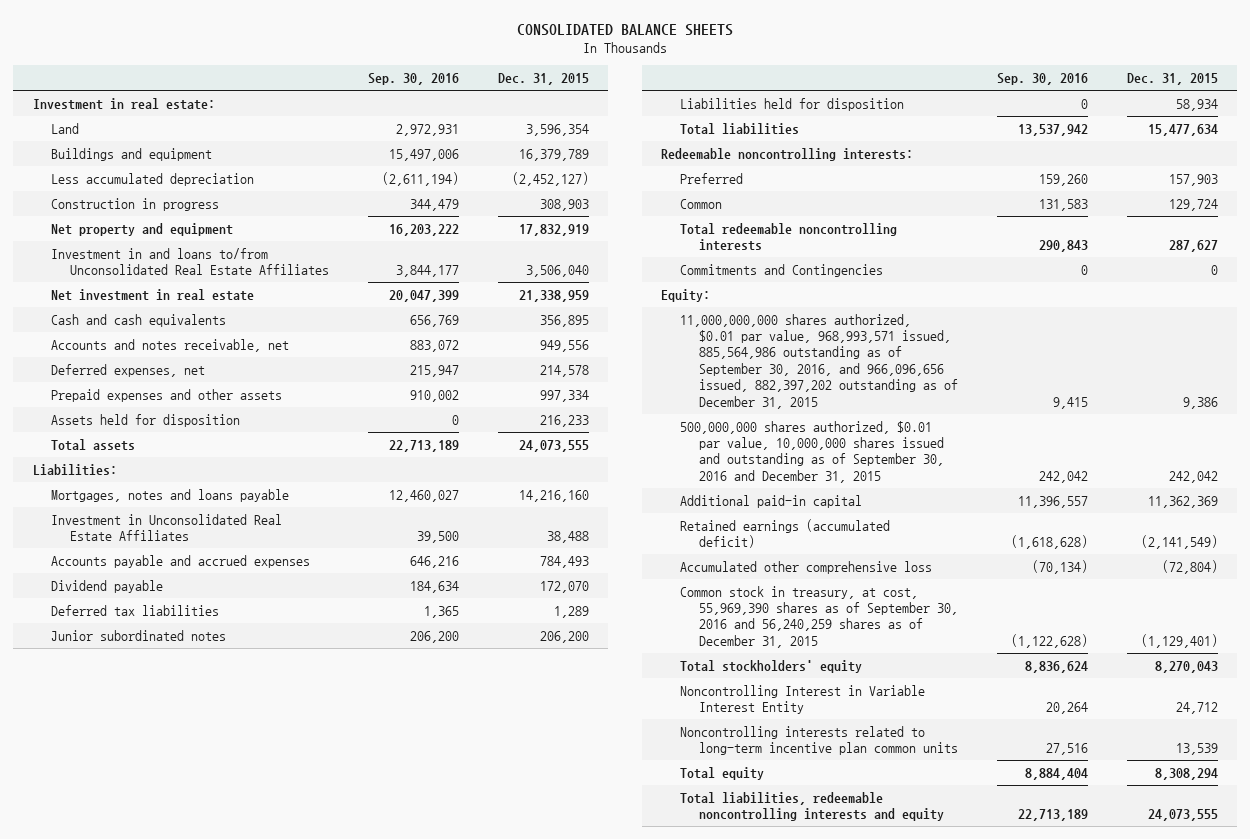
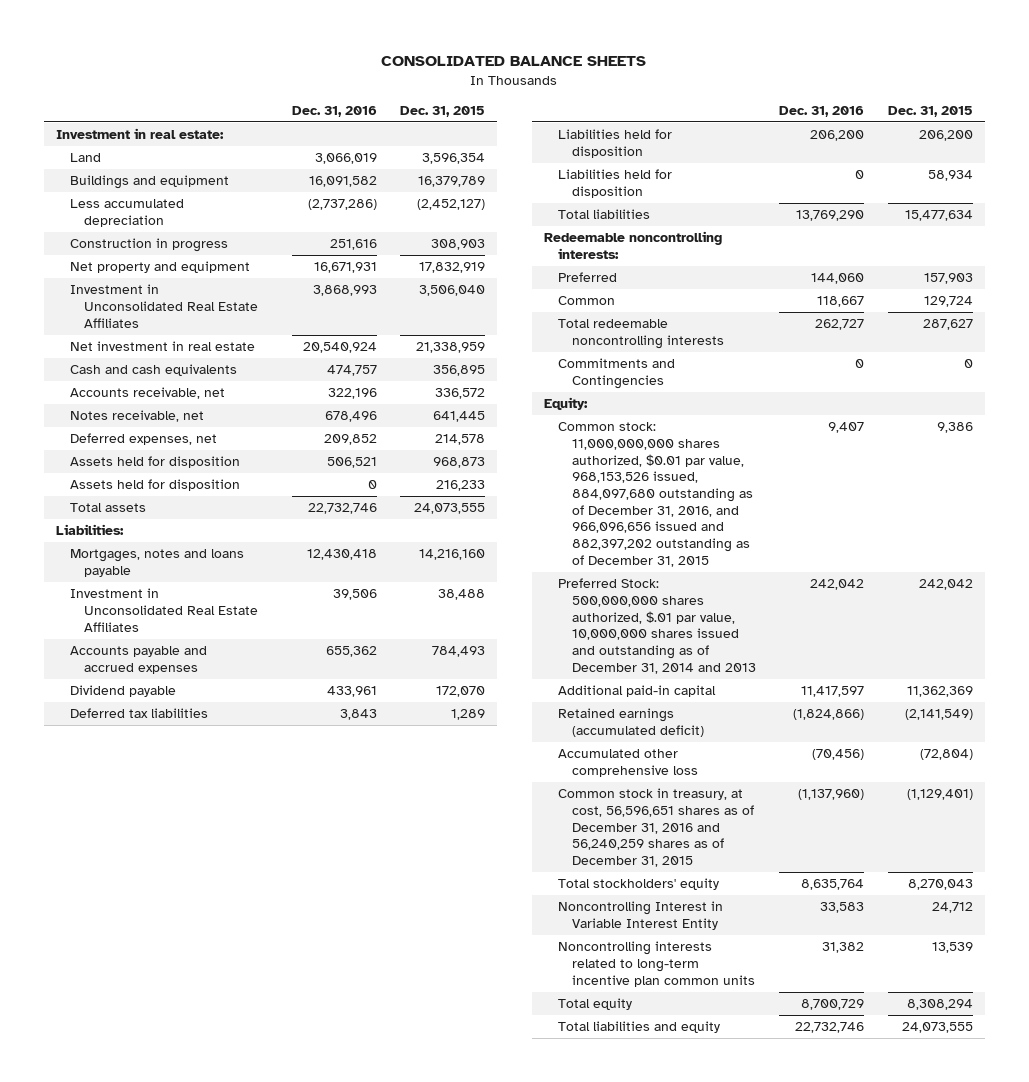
- | Sep. 30, 2016 | Dec. 31, 2015
+ | Dec. 31, 2016 | Dec. 31, 2015
- Investment in and loans to/from Unconsolidated Real Estate Affiliates | 3,844,177 | 3,506,040
+ Investment in Unconsolidated Real Estate Affiliates | 3,868,993 | 3,506,040
- Accounts and notes receivable, net | 883,072 | 949,556
+ Accounts receivable, net | 322,196 | 336,572
+ Notes receivable, net | 678,496 | 641,445
- Prepaid expenses and other assets | 910,002 | 997,334
+ Assets held for disposition | 506,521 | 968,873
- Junior subordinated notes | 206,200 | 206,200
+ Liabilities held for disposition | 206,200 | 206,200
- 11,000,000,000 shares authorized, $0.01 par value, 968,993,571 issued, 885,564,986 outstanding as of September 30, 2016, and 966,096,656 issued, 882,397,202 outstanding as of December 31, 2015 | 9,415 | 9,386
- 500,000,000 shares authorized, $0.01 par value, 10,000,000 shares issued and outstanding as of September 30, 2016 and December 31, 2015 | 242,042 | 242,042
+ Common stock: 11,000,000,000 shares authorized, $0.01 par value, 968,153,526 issued, 884,097,680 outstanding as of December 31, 2016, and 966,096,656 issued and 882,397,202 outstanding as of December 31, 2015 | 9,407 | 9,386
+ Preferred Stock: 500,000,000 shares authorized, $.01 par value, 10,000,000 shares issued and outstanding as of December 31, 2014 and 2013 | 242,042 | 242,042
- Common stock in treasury, at cost, 55,969,390 shares as of September 30, 2016 and 56,240,259 shares as of December 31, 2015 | (1,122,628) | (1,129,401)
+ Common stock in treasury, at cost, 56,596,651 shares as of December 31, 2016 and 56,240,259 shares as of December 31, 2015 | (1,137,960) | (1,129,401)
- Total liabilities, redeemable noncontrolling interests and equity | 22,713,189 | 24,073,555
+ Total liabilities and equity | 22,732,746 | 24,073,555

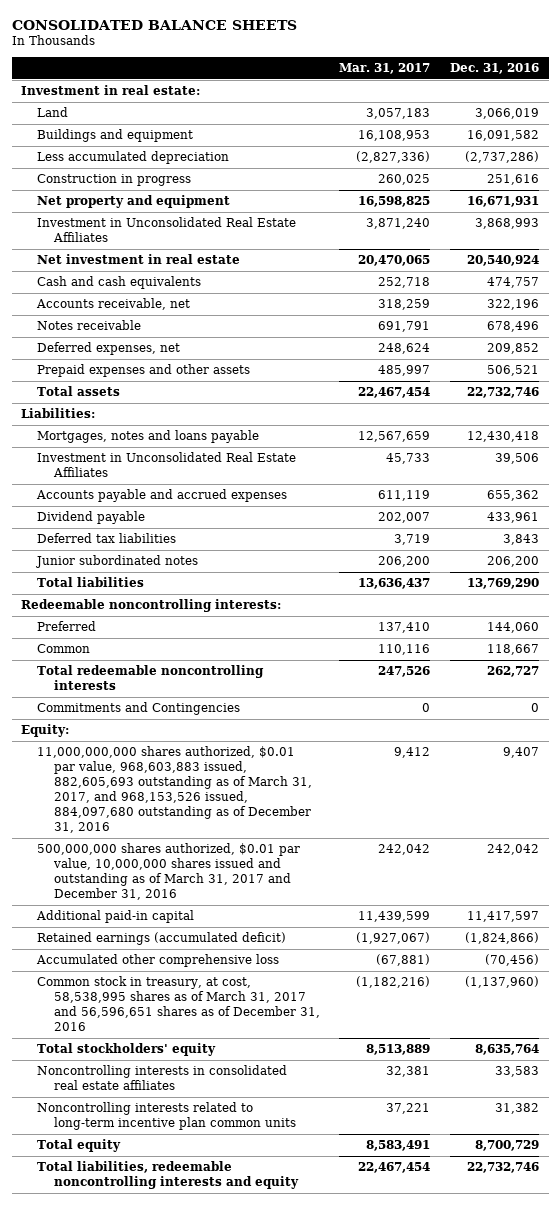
- | Dec. 31, 2016 | Dec. 31, 2015
+ | Mar. 31, 2017 | Dec. 31, 2016
- Notes receivable, net | 678,496 | 641,445
+ Notes receivable | 691,791 | 678,496
- Assets held for disposition | 506,521 | 968,873
- Assets held for disposition | 0 | 216,233
+ Prepaid expenses and other assets | 485,997 | 506,521
- Liabilities held for disposition | 206,200 | 206,200
- Liabilities held for disposition | 0 | 58,934
+ Junior subordinated notes | 206,200 | 206,200
- Common stock: 11,000,000,000 shares authorized, $0.01 par value, 968,153,526 issued, 884,097,680 outstanding as of December 31, 2016, and 966,096,656 issued and 882,397,202 outstanding as of December 31, 2015 | 9,407 | 9,386
- Preferred Stock: 500,000,000 shares authorized, $.01 par value, 10,000,000 shares issued and outstanding as of December 31, 2014 and 2013 | 242,042 | 242,042
+ 11,000,000,000 shares authorized, $0.01 par value, 968,603,883 issued, 882,605,693 outstanding as of March 31, 2017, and 968,153,526 issued, 884,097,680 outstanding as of December 31, 2016 | 9,412 | 9,407
+ 500,000,000 shares authorized, $0.01 par value, 10,000,000 shares issued and outstanding as of March 31, 2017 and December 31, 2016 | 242,042 | 242,042
- Common stock in treasury, at cost, 56,596,651 shares as of December 31, 2016 and 56,240,259 shares as of December 31, 2015 | (1,137,960) | (1,129,401)
+ Common stock in treasury, at cost, 58,538,995 shares as of March 31, 2017 and 56,596,651 shares as of December 31, 2016 | (1,182,216) | (1,137,960)
- Noncontrolling Interest in Variable Interest Entity | 33,583 | 24,712
+ Noncontrolling interests in consolidated real estate affiliates | 32,381 | 33,583
- Total liabilities and equity | 22,732,746 | 24,073,555
+ Total liabilities, redeemable noncontrolling interests and equity | 22,467,454 | 22,732,746

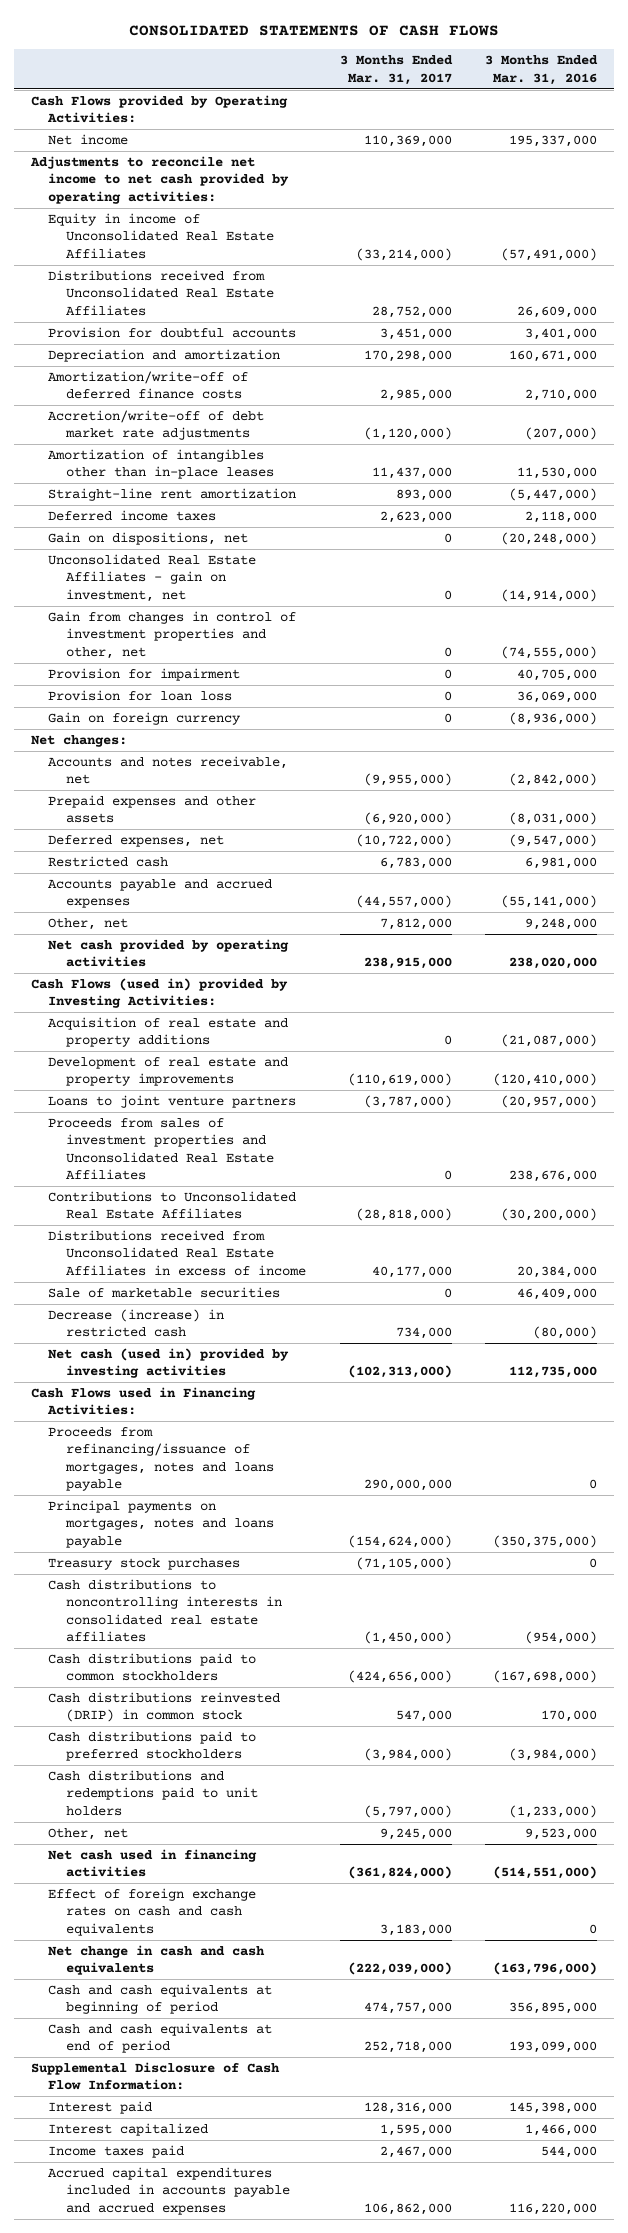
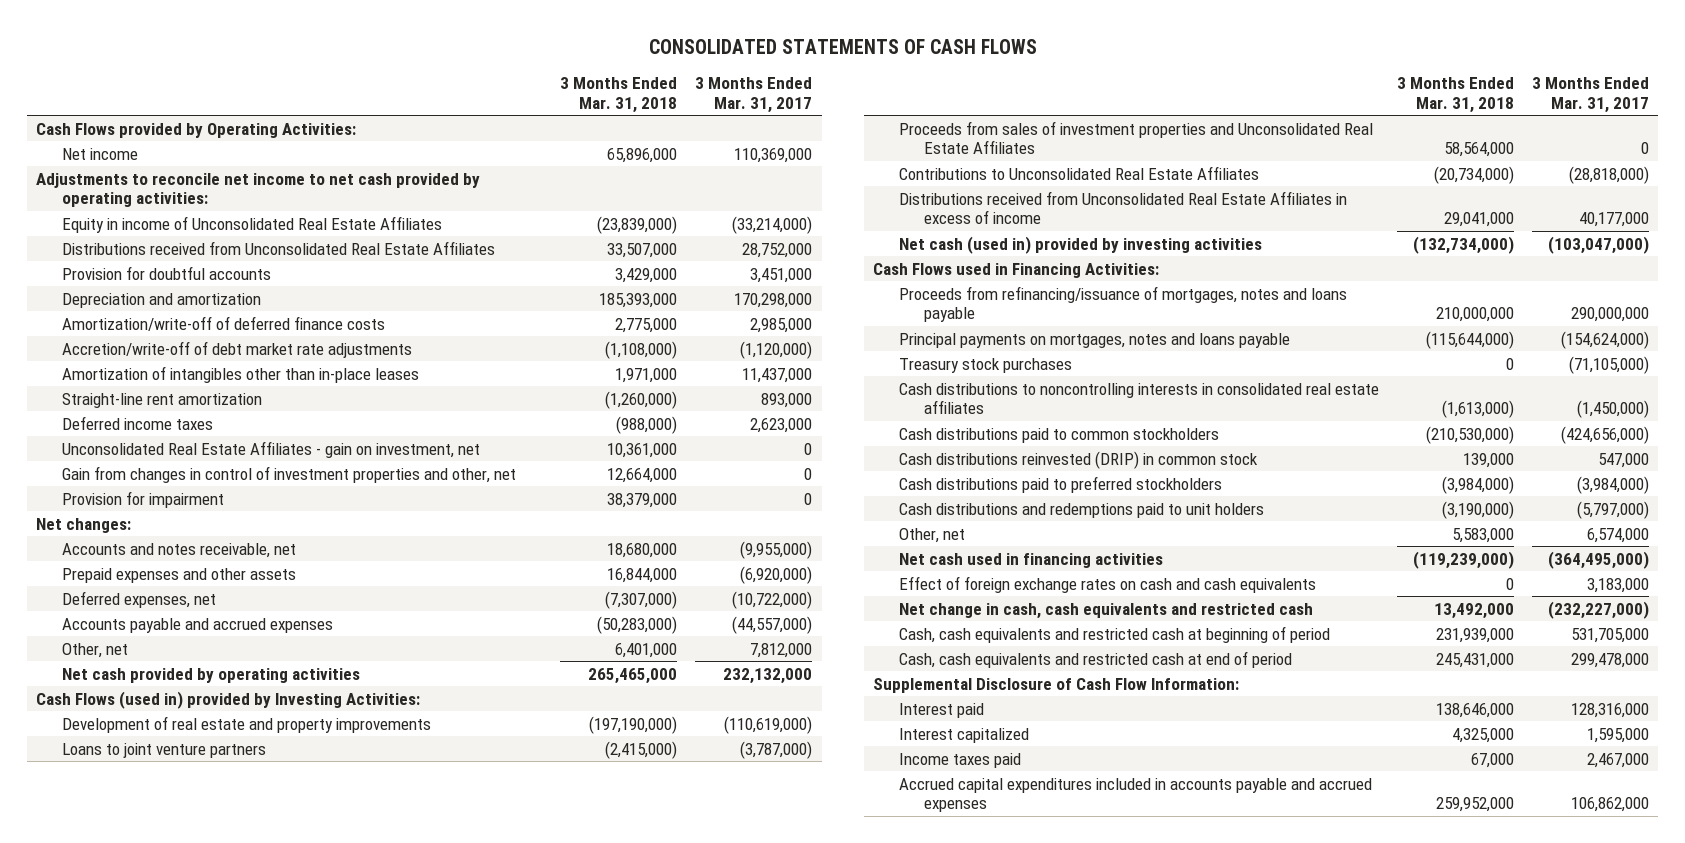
- | 3 Months Ended Mar. 31, 2017 | 3 Months Ended Mar. 31, 2016
+ | 3 Months Ended Mar. 31, 2018 | 3 Months Ended Mar. 31, 2017
- Gain on dispositions, net | 0 | (20,248,000)
- Provision for loan loss | 0 | 36,069,000
- Gain on foreign currency | 0 | (8,936,000)
- Restricted cash | 6,783,000 | 6,981,000
- Net cash provided by operating activities | 238,915,000 | 238,020,000
+ Net cash provided by operating activities | 265,465,000 | 232,132,000
- Acquisition of real estate and property additions | 0 | (21,087,000)
- Sale of marketable securities | 0 | 46,409,000
- Decrease (increase) in restricted cash | 734,000 | (80,000)
- Net cash (used in) provided by investing activities | (102,313,000) | 112,735,000
+ Net cash (used in) provided by investing activities | (132,734,000) | (103,047,000)
- Other, net | 9,245,000 | 9,523,000
- Net cash used in financing activities | (361,824,000) | (514,551,000)
+ Other, net | 5,583,000 | 6,574,000
+ Net cash used in financing activities | (119,239,000) | (364,495,000)
- Net change in cash and cash equivalents | (222,039,000) | (163,796,000)
- Cash and cash equivalents at beginning of period | 474,757,000 | 356,895,000
- Cash and cash equivalents at end of period | 252,718,000 | 193,099,000
+ Net change in cash, cash equivalents and restricted cash | 13,492,000 | (232,227,000)
+ Cash, cash equivalents and restricted cash at beginning of period | 231,939,000 | 531,705,000
+ Cash, cash equivalents and restricted cash at end of period | 245,431,000 | 299,478,000

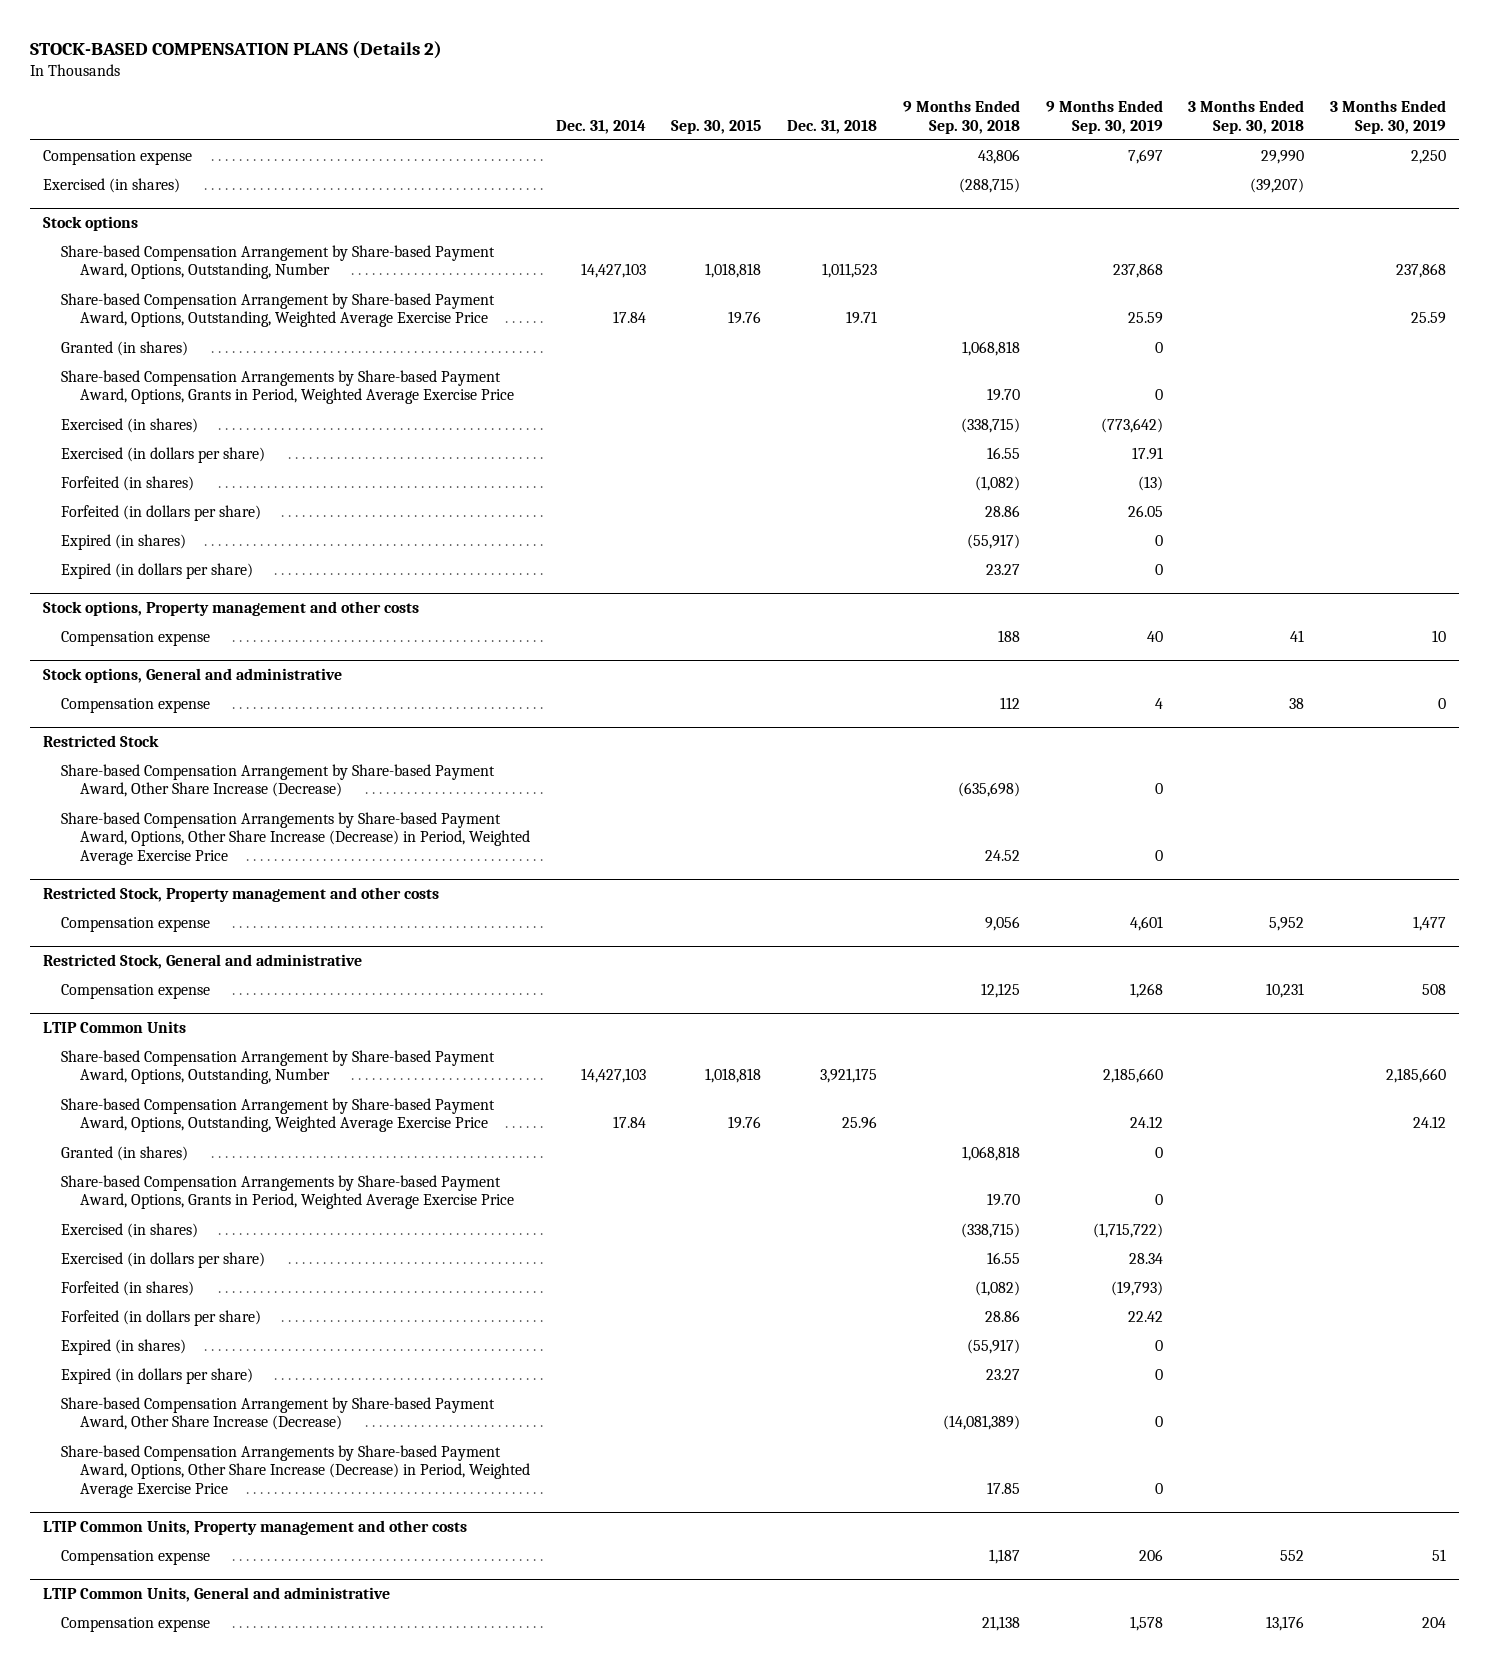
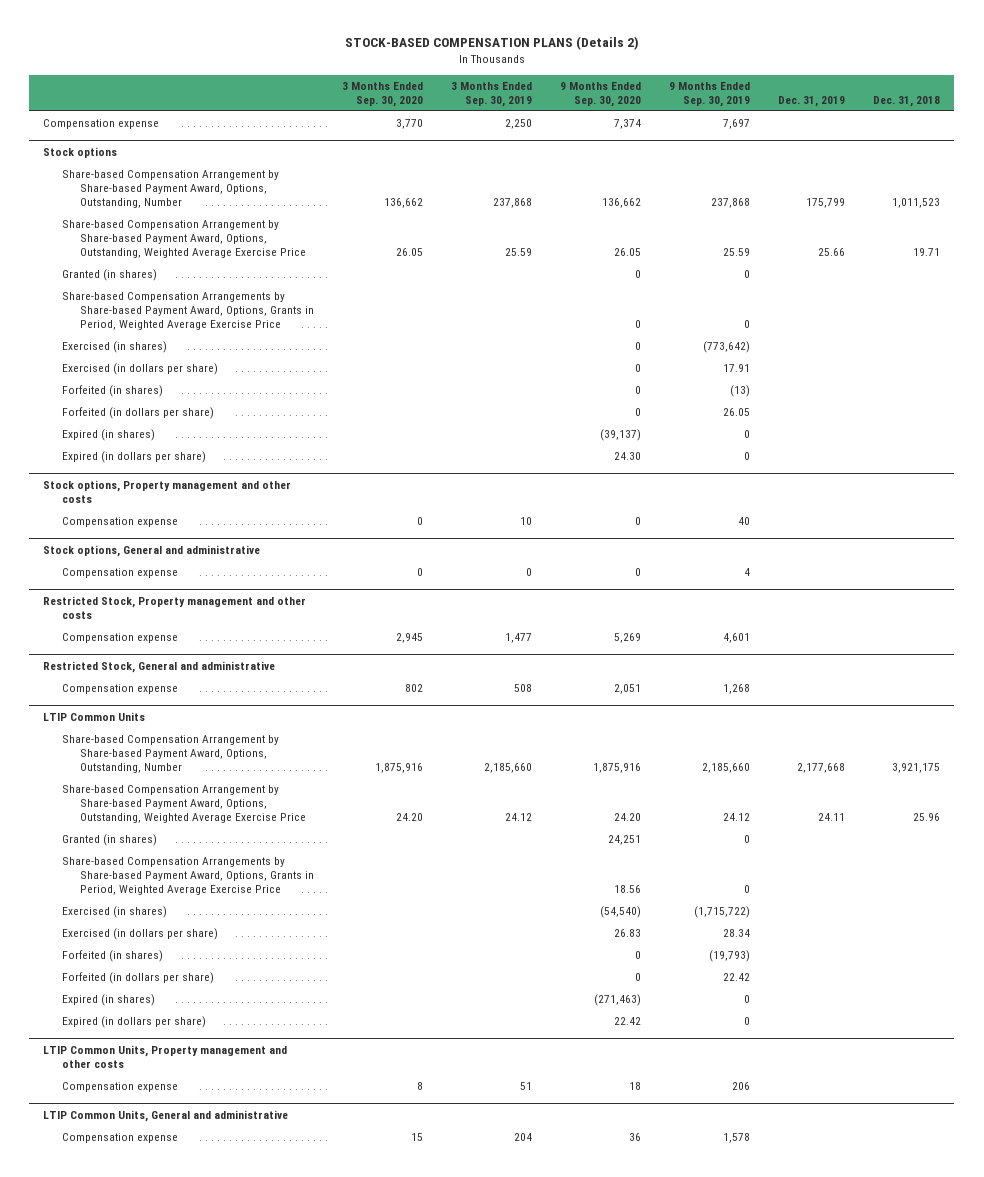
- | Dec. 31, 2014 | Sep. 30, 2015 | Dec. 31, 2018 | 9 Months Ended Sep. 30, 2018 | 9 Months Ended Sep. 30, 2019 | 3 Months Ended Sep. 30, 2018 | 3 Months Ended Sep. 30, 2019
+ | 3 Months Ended Sep. 30, 2020 | 3 Months Ended Sep. 30, 2019 | 9 Months Ended Sep. 30, 2020 | 9 Months Ended Sep. 30, 2019 | Dec. 31, 2019 | Dec. 31, 2018
- Exercised (in shares) | | | | (288,715) | | (39,207) |
- Restricted Stock
- Share-based Compensation Arrangement by Share-based Payment Award, Other Share Increase (Decrease) | | | | (635,698) | 0 | |
- Share-based Compensation Arrangements by Share-based Payment Award, Options, Other Share Increase (Decrease) in Period, Weighted Average Exercise Price | | | | 24.52 | 0 | |
@ LTIP Common Units
- Share-based Compensation Arrangement by Share-based Payment Award, Other Share Increase (Decrease) | | | | (14,081,389) | 0 | |
- Share-based Compensation Arrangements by Share-based Payment Award, Options, Other Share Increase (Decrease) in Period, Weighted Average Exercise Price | | | | 17.85 | 0 | |

